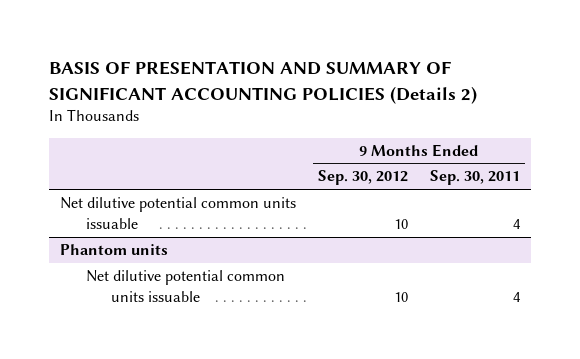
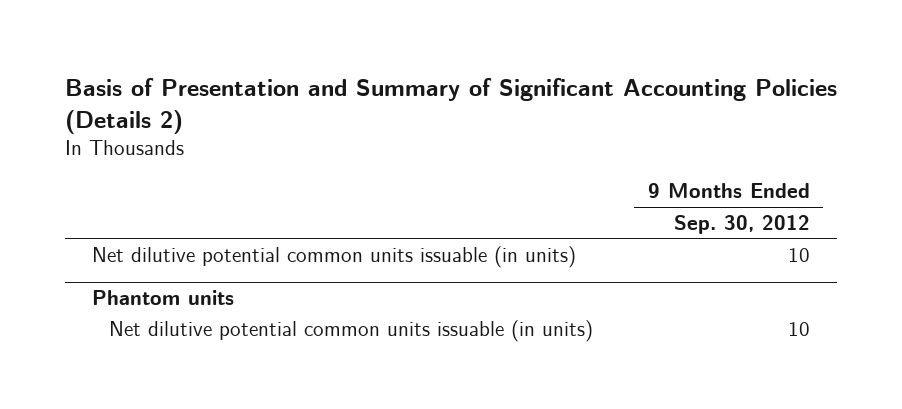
- BASIS OF PRESENTATION AND SUMMARY OF SIGNIFICANT ACCOUNTING POLICIES (Details 2)
+ Basis of Presentation and Summary of Significant Accounting Policies (Details 2)
- | 9 Months Ended Sep. 30, 2012 | 9 Months Ended Sep. 30, 2011
+ | 9 Months Ended Sep. 30, 2012
- Net dilutive potential common units issuable | 10 | 4
+ Net dilutive potential common units issuable (in units) | 10
@ Phantom units
- Net dilutive potential common units issuable | 10 | 4
+ Net dilutive potential common units issuable (in units) | 10

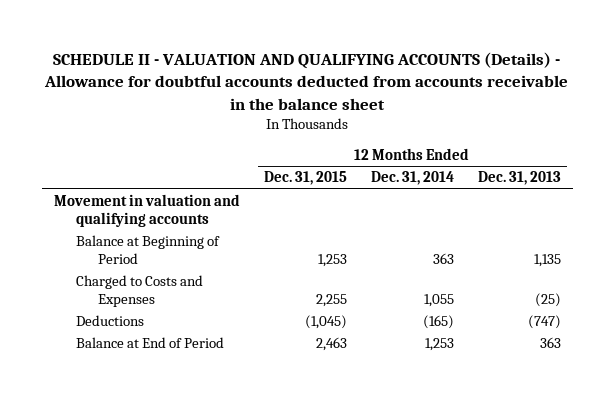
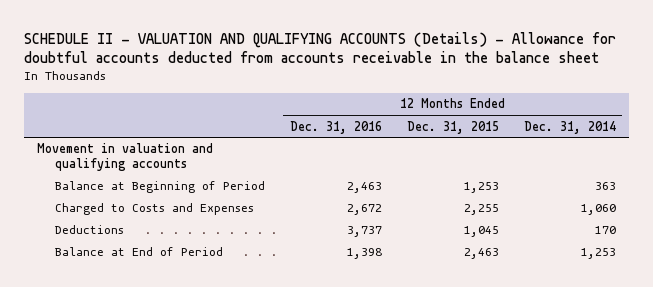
- | 12 Months Ended Dec. 31, 2015 | 12 Months Ended Dec. 31, 2014 | 12 Months Ended Dec. 31, 2013
+ | 12 Months Ended Dec. 31, 2016 | 12 Months Ended Dec. 31, 2015 | 12 Months Ended Dec. 31, 2014
- Charged to Costs and Expenses | 2,255 | 1,055 | (25)
- Deductions | (1,045) | (165) | (747)
+ Charged to Costs and Expenses | 2,672 | 2,255 | 1,060
+ Deductions | 3,737 | 1,045 | 170

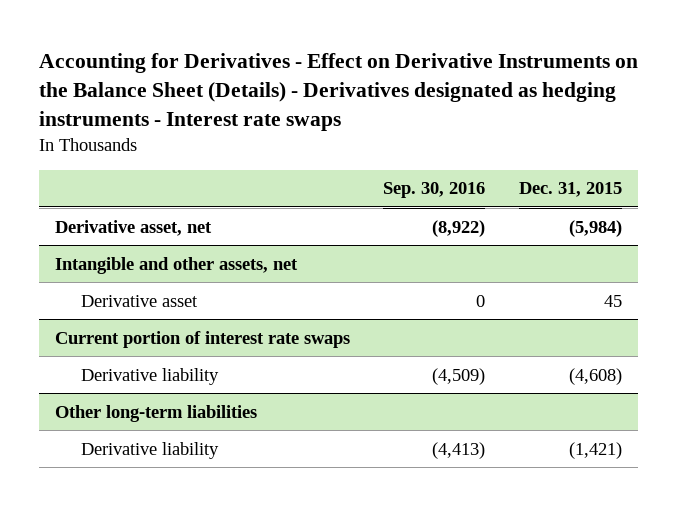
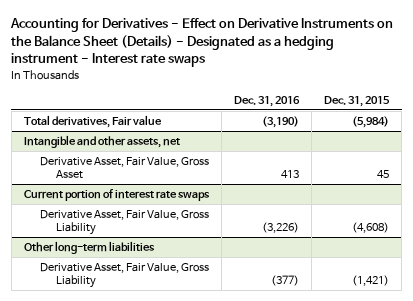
- Accounting for Derivatives - Effect on Derivative Instruments on the Balance Sheet (Details) - Derivatives designated as hedging instruments - Interest rate swaps
+ Accounting for Derivatives - Effect on Derivative Instruments on the Balance Sheet (Details) - Designated as a hedging instrument - Interest rate swaps
- | Sep. 30, 2016 | Dec. 31, 2015
+ | Dec. 31, 2016 | Dec. 31, 2015
- Derivative asset, net | (8,922) | (5,984)
+ Total derivatives, Fair value | (3,190) | (5,984)
@ Intangible and other assets, net
- Derivative asset | 0 | 45
+ Derivative Asset, Fair Value, Gross Asset | 413 | 45
@ Current portion of interest rate swaps
- Derivative liability | (4,509) | (4,608)
+ Derivative Asset, Fair Value, Gross Liability | (3,226) | (4,608)
@ Other long-term liabilities
- Derivative liability | (4,413) | (1,421)
+ Derivative Asset, Fair Value, Gross Liability | (377) | (1,421)

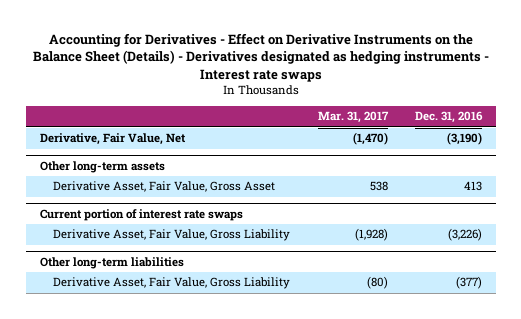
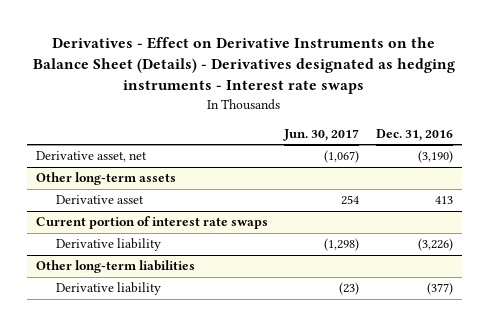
- Accounting for Derivatives - Effect on Derivative Instruments on the Balance Sheet (Details) - Derivatives designated as hedging instruments - Interest rate swaps
+ Derivatives - Effect on Derivative Instruments on the Balance Sheet (Details) - Derivatives designated as hedging instruments - Interest rate swaps
- | Mar. 31, 2017 | Dec. 31, 2016
+ | Jun. 30, 2017 | Dec. 31, 2016
- Derivative, Fair Value, Net | (1,470) | (3,190)
+ Derivative asset, net | (1,067) | (3,190)
@ Other long-term assets
- Derivative Asset, Fair Value, Gross Asset | 538 | 413
+ Derivative asset | 254 | 413
@ Current portion of interest rate swaps
- Derivative Asset, Fair Value, Gross Liability | (1,928) | (3,226)
+ Derivative liability | (1,298) | (3,226)
@ Other long-term liabilities
- Derivative Asset, Fair Value, Gross Liability | (80) | (377)
+ Derivative liability | (23) | (377)

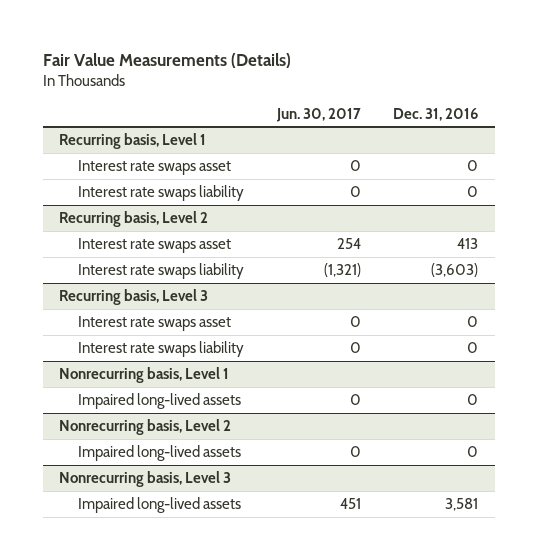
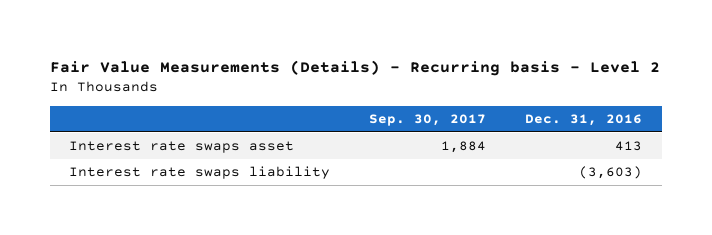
- Fair Value Measurements (Details)
+ Fair Value Measurements (Details) - Recurring basis - Level 2
- | Jun. 30, 2017 | Dec. 31, 2016
+ | Sep. 30, 2017 | Dec. 31, 2016
- Recurring basis, Level 1
- Interest rate swaps asset | 0 | 0
- Interest rate swaps liability | 0 | 0
- Recurring basis, Level 2
- Recurring basis, Level 3
- Interest rate swaps asset | 0 | 0
- Interest rate swaps liability | 0 | 0
- Nonrecurring basis, Level 1
- Impaired long-lived assets | 0 | 0
- Nonrecurring basis, Level 2
- Impaired long-lived assets | 0 | 0
- Nonrecurring basis, Level 3
- Impaired long-lived assets | 451 | 3,581

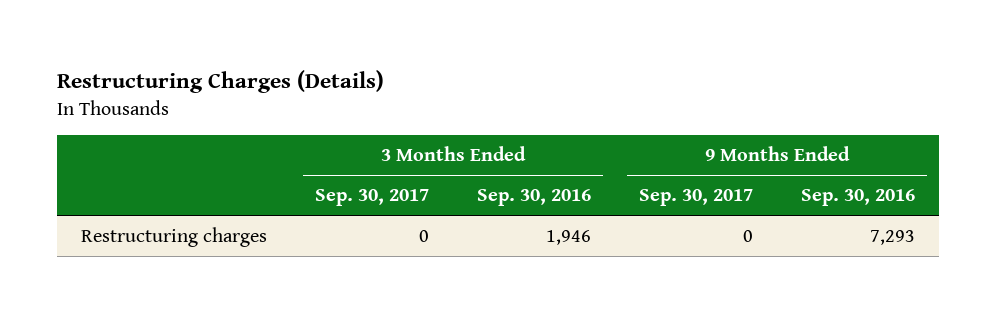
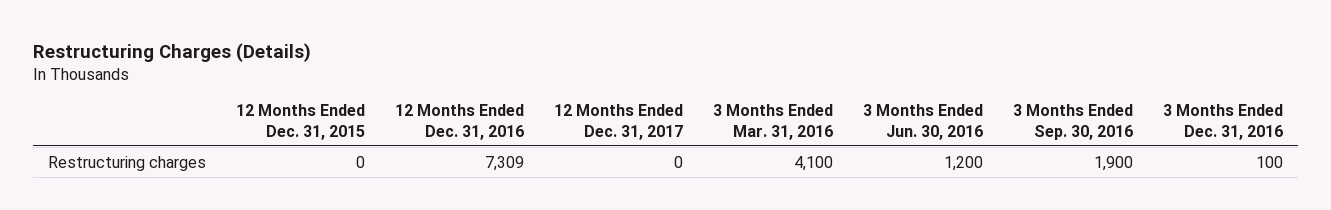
- | 3 Months Ended Sep. 30, 2017 | 3 Months Ended Sep. 30, 2016 | 9 Months Ended Sep. 30, 2017 | 9 Months Ended Sep. 30, 2016
+ | 12 Months Ended Dec. 31, 2015 | 12 Months Ended Dec. 31, 2016 | 12 Months Ended Dec. 31, 2017 | 3 Months Ended Mar. 31, 2016 | 3 Months Ended Jun. 30, 2016 | 3 Months Ended Sep. 30, 2016 | 3 Months Ended Dec. 31, 2016
- Restructuring charges | 0 | 1,946 | 0 | 7,293
+ Restructuring charges | 0 | 7,309 | 0 | 4,100 | 1,200 | 1,900 | 100

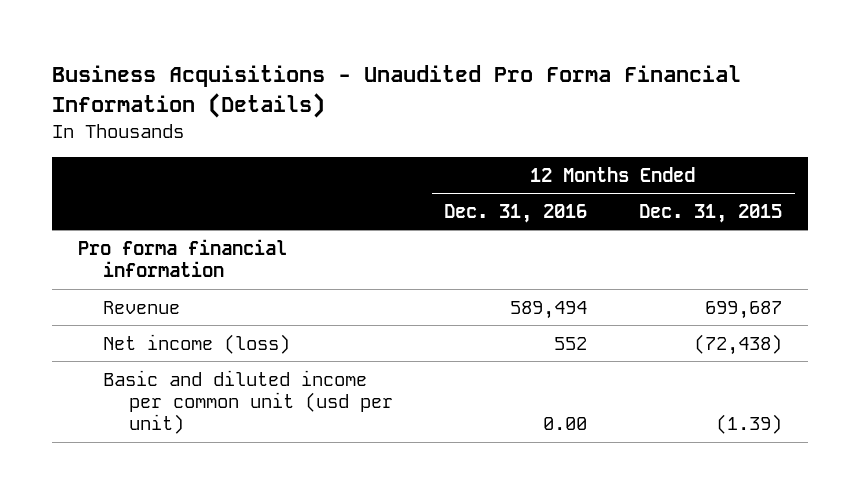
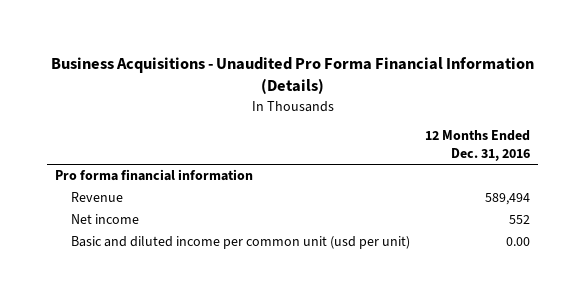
- | 12 Months Ended Dec. 31, 2016 | 12 Months Ended Dec. 31, 2015
+ | 12 Months Ended Dec. 31, 2016
- Net income (loss) | 552 | (72,438)
+ Net income | 552

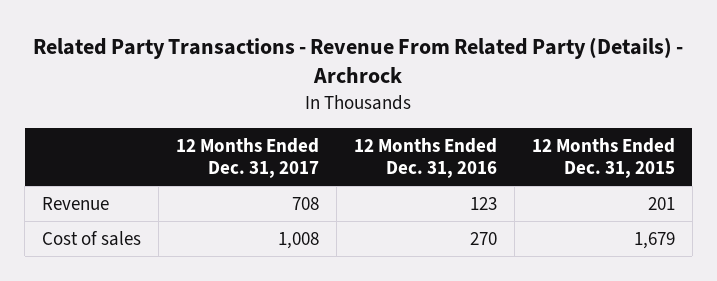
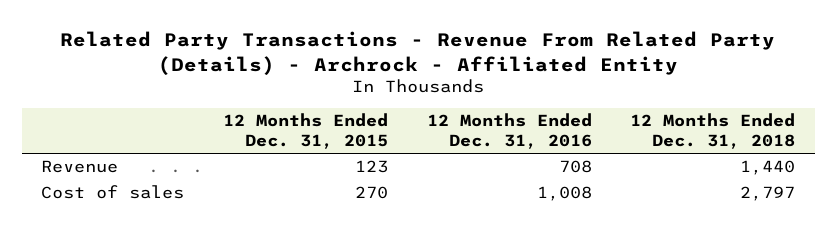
- Related Party Transactions - Revenue From Related Party (Details) - Archrock
+ Related Party Transactions - Revenue From Related Party (Details) - Archrock - Affiliated Entity
- | 12 Months Ended Dec. 31, 2017 | 12 Months Ended Dec. 31, 2016 | 12 Months Ended Dec. 31, 2015
+ | 12 Months Ended Dec. 31, 2015 | 12 Months Ended Dec. 31, 2016 | 12 Months Ended Dec. 31, 2018
- Revenue | 708 | 123 | 201
- Cost of sales | 1,008 | 270 | 1,679
+ Revenue | 123 | 708 | 1,440
+ Cost of sales | 270 | 1,008 | 2,797

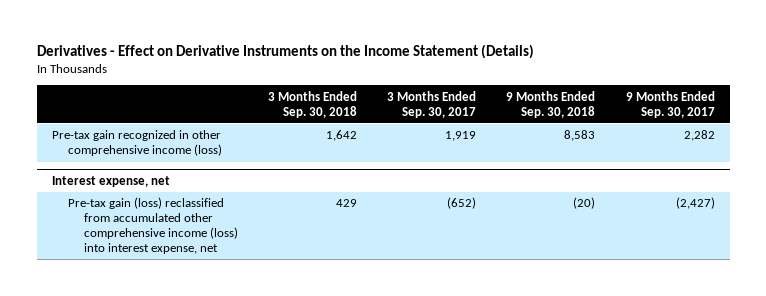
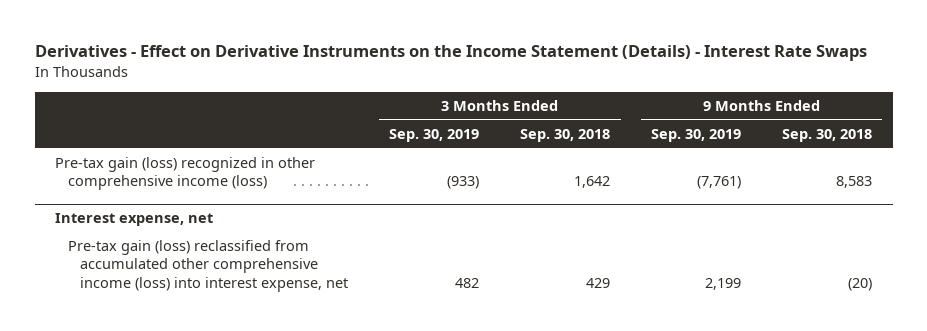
- Derivatives - Effect on Derivative Instruments on the Income Statement (Details)
+ Derivatives - Effect on Derivative Instruments on the Income Statement (Details) - Interest Rate Swaps
- | 3 Months Ended Sep. 30, 2018 | 3 Months Ended Sep. 30, 2017 | 9 Months Ended Sep. 30, 2018 | 9 Months Ended Sep. 30, 2017
+ | 3 Months Ended Sep. 30, 2019 | 3 Months Ended Sep. 30, 2018 | 9 Months Ended Sep. 30, 2019 | 9 Months Ended Sep. 30, 2018
- Pre-tax gain recognized in other comprehensive income (loss) | 1,642 | 1,919 | 8,583 | 2,282
+ Pre-tax gain (loss) recognized in other comprehensive income (loss) | (933) | 1,642 | (7,761) | 8,583

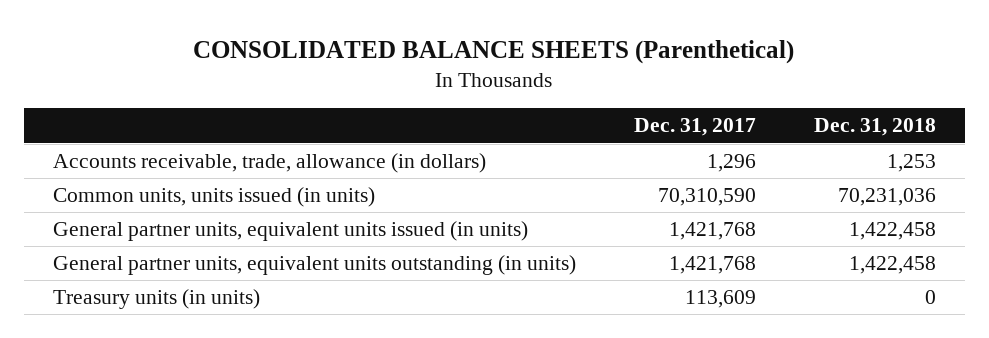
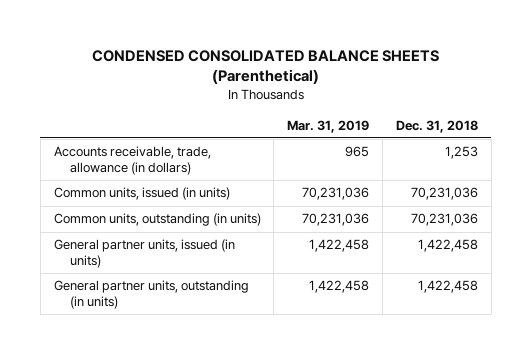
- CONSOLIDATED BALANCE SHEETS (Parenthetical)
+ CONDENSED CONSOLIDATED BALANCE SHEETS (Parenthetical)
- | Dec. 31, 2017 | Dec. 31, 2018
+ | Mar. 31, 2019 | Dec. 31, 2018
- Common units, units issued (in units) | 70,310,590 | 70,231,036
- General partner units, equivalent units issued (in units) | 1,421,768 | 1,422,458
- General partner units, equivalent units outstanding (in units) | 1,421,768 | 1,422,458
- Treasury units (in units) | 113,609 | 0
+ Common units, issued (in units) | 70,231,036 | 70,231,036
+ Common units, outstanding (in units) | 70,231,036 | 70,231,036
+ General partner units, issued (in units) | 1,422,458 | 1,422,458
+ General partner units, outstanding (in units) | 1,422,458 | 1,422,458

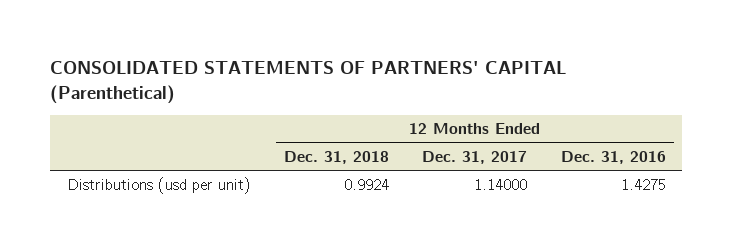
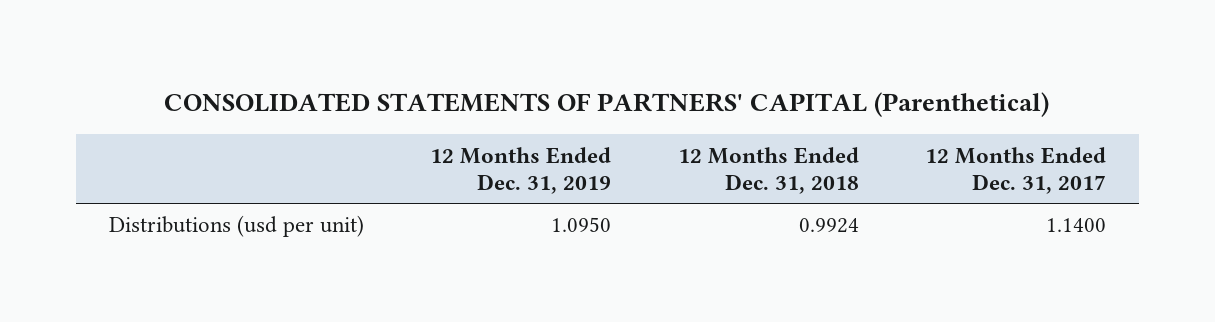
- | 12 Months Ended Dec. 31, 2018 | 12 Months Ended Dec. 31, 2017 | 12 Months Ended Dec. 31, 2016
+ | 12 Months Ended Dec. 31, 2019 | 12 Months Ended Dec. 31, 2018 | 12 Months Ended Dec. 31, 2017
- Distributions (usd per unit) | 0.9924 | 1.14000 | 1.4275
+ Distributions (usd per unit) | 1.0950 | 0.9924 | 1.1400

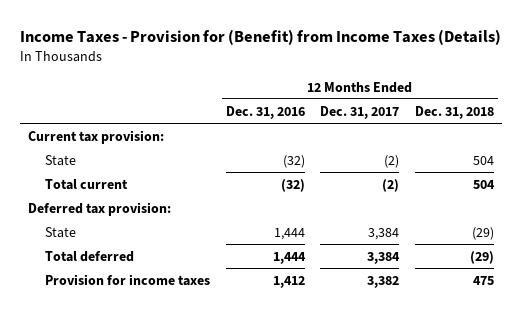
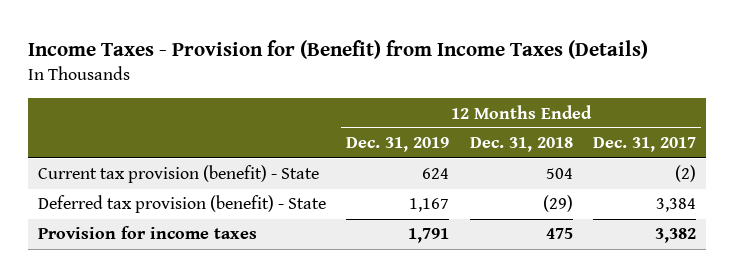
- | 12 Months Ended Dec. 31, 2016 | 12 Months Ended Dec. 31, 2017 | 12 Months Ended Dec. 31, 2018
+ | 12 Months Ended Dec. 31, 2019 | 12 Months Ended Dec. 31, 2018 | 12 Months Ended Dec. 31, 2017
- Current tax provision:
- State | (32) | (2) | 504
- Total current | (32) | (2) | 504
- Deferred tax provision:
- State | 1,444 | 3,384 | (29)
- Total deferred | 1,444 | 3,384 | (29)
+ Current tax provision (benefit) - State | 624 | 504 | (2)
+ Deferred tax provision (benefit) - State | 1,167 | (29) | 3,384

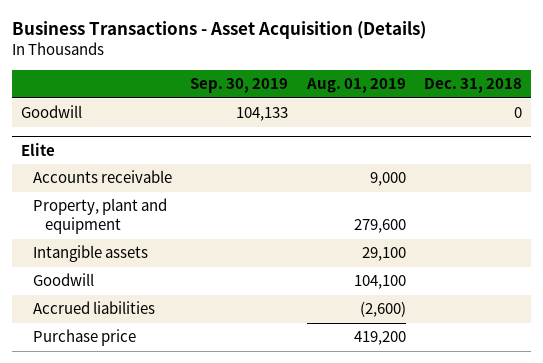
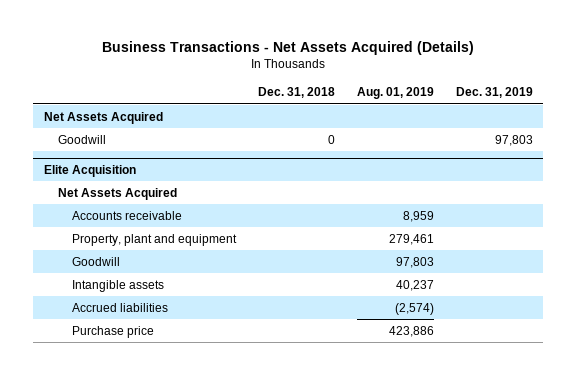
- Business Transactions - Asset Acquisition (Details)
+ Business Transactions - Net Assets Acquired (Details)
- | Sep. 30, 2019 | Aug. 01, 2019 | Dec. 31, 2018
+ | Dec. 31, 2018 | Aug. 01, 2019 | Dec. 31, 2019
+ Net Assets Acquired
- Elite
- Accounts receivable | | 9,000 |
- Property, plant and equipment | | 279,600 |
- Intangible assets | | 29,100 |
- Goodwill | | 104,100 |
- Accrued liabilities | | (2,600) |
- Purchase price | | 419,200 |
+ Elite Acquisition
+ Net Assets Acquired
+ Accounts receivable | | 8,959 |
+ Property, plant and equipment | | 279,461 |
+ Goodwill | | 97,803 |
+ Intangible assets | | 40,237 |
+ Accrued liabilities | | (2,574) |
+ Purchase price | | 423,886 |

